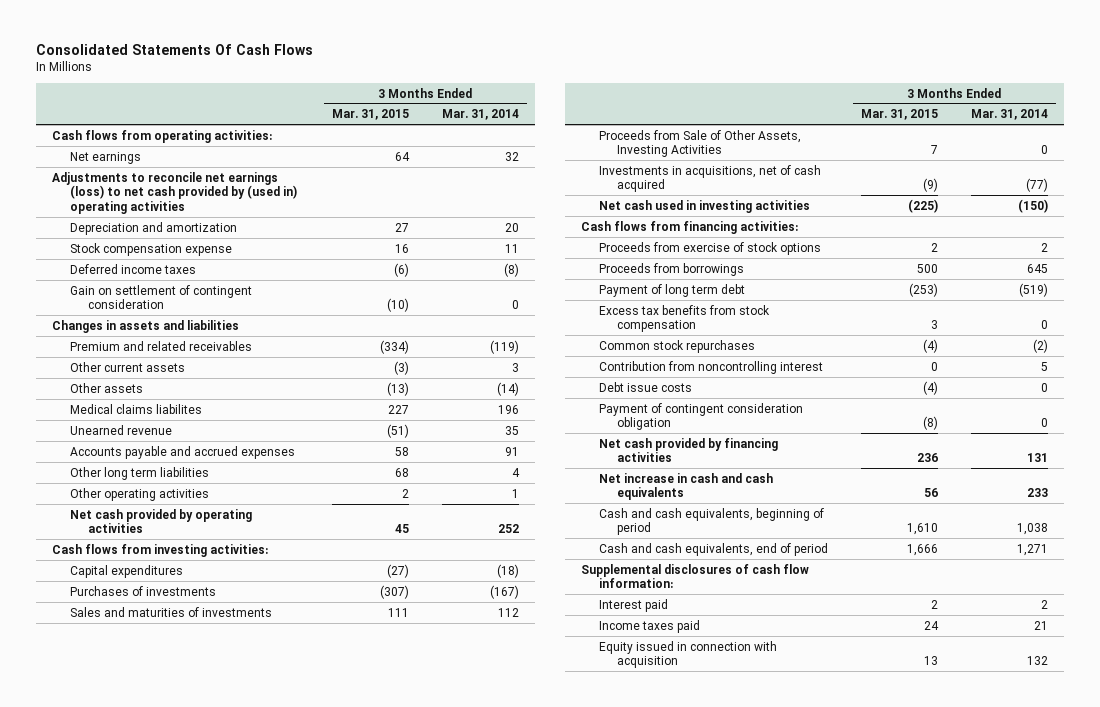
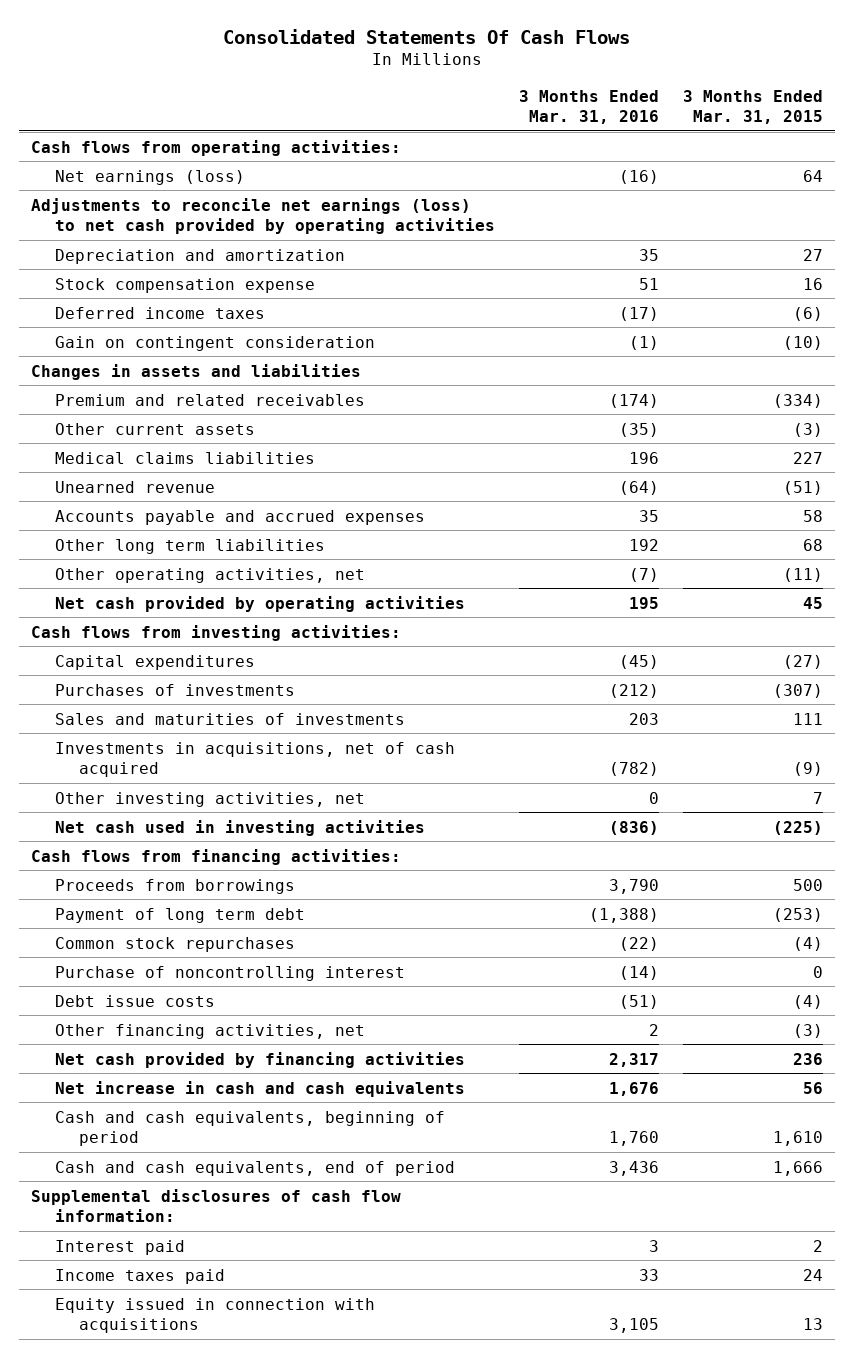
- | 3 Months Ended Mar. 31, 2015 | 3 Months Ended Mar. 31, 2014
+ | 3 Months Ended Mar. 31, 2016 | 3 Months Ended Mar. 31, 2015
- Net earnings | 64 | 32
- Adjustments to reconcile net earnings (loss) to net cash provided by (used in) operating activities
+ Net earnings (loss) | (16) | 64
+ Adjustments to reconcile net earnings (loss) to net cash provided by operating activities
- Gain on settlement of contingent consideration | (10) | 0
+ Gain on contingent consideration | (1) | (10)
- Other assets | (13) | (14)
- Medical claims liabilites | 227 | 196
+ Medical claims liabilities | 196 | 227
- Other operating activities | 2 | 1
+ Other operating activities, net | (7) | (11)
- Proceeds from Sale of Other Assets, Investing Activities | 7 | 0
+ Other investing activities, net | 0 | 7
- Proceeds from exercise of stock options | 2 | 2
- Excess tax benefits from stock compensation | 3 | 0
- Contribution from noncontrolling interest | 0 | 5
+ Purchase of noncontrolling interest | (14) | 0
- Payment of contingent consideration obligation | (8) | 0
+ Other financing activities, net | 2 | (3)
- Equity issued in connection with acquisition | 13 | 132
+ Equity issued in connection with acquisitions | 3,105 | 13

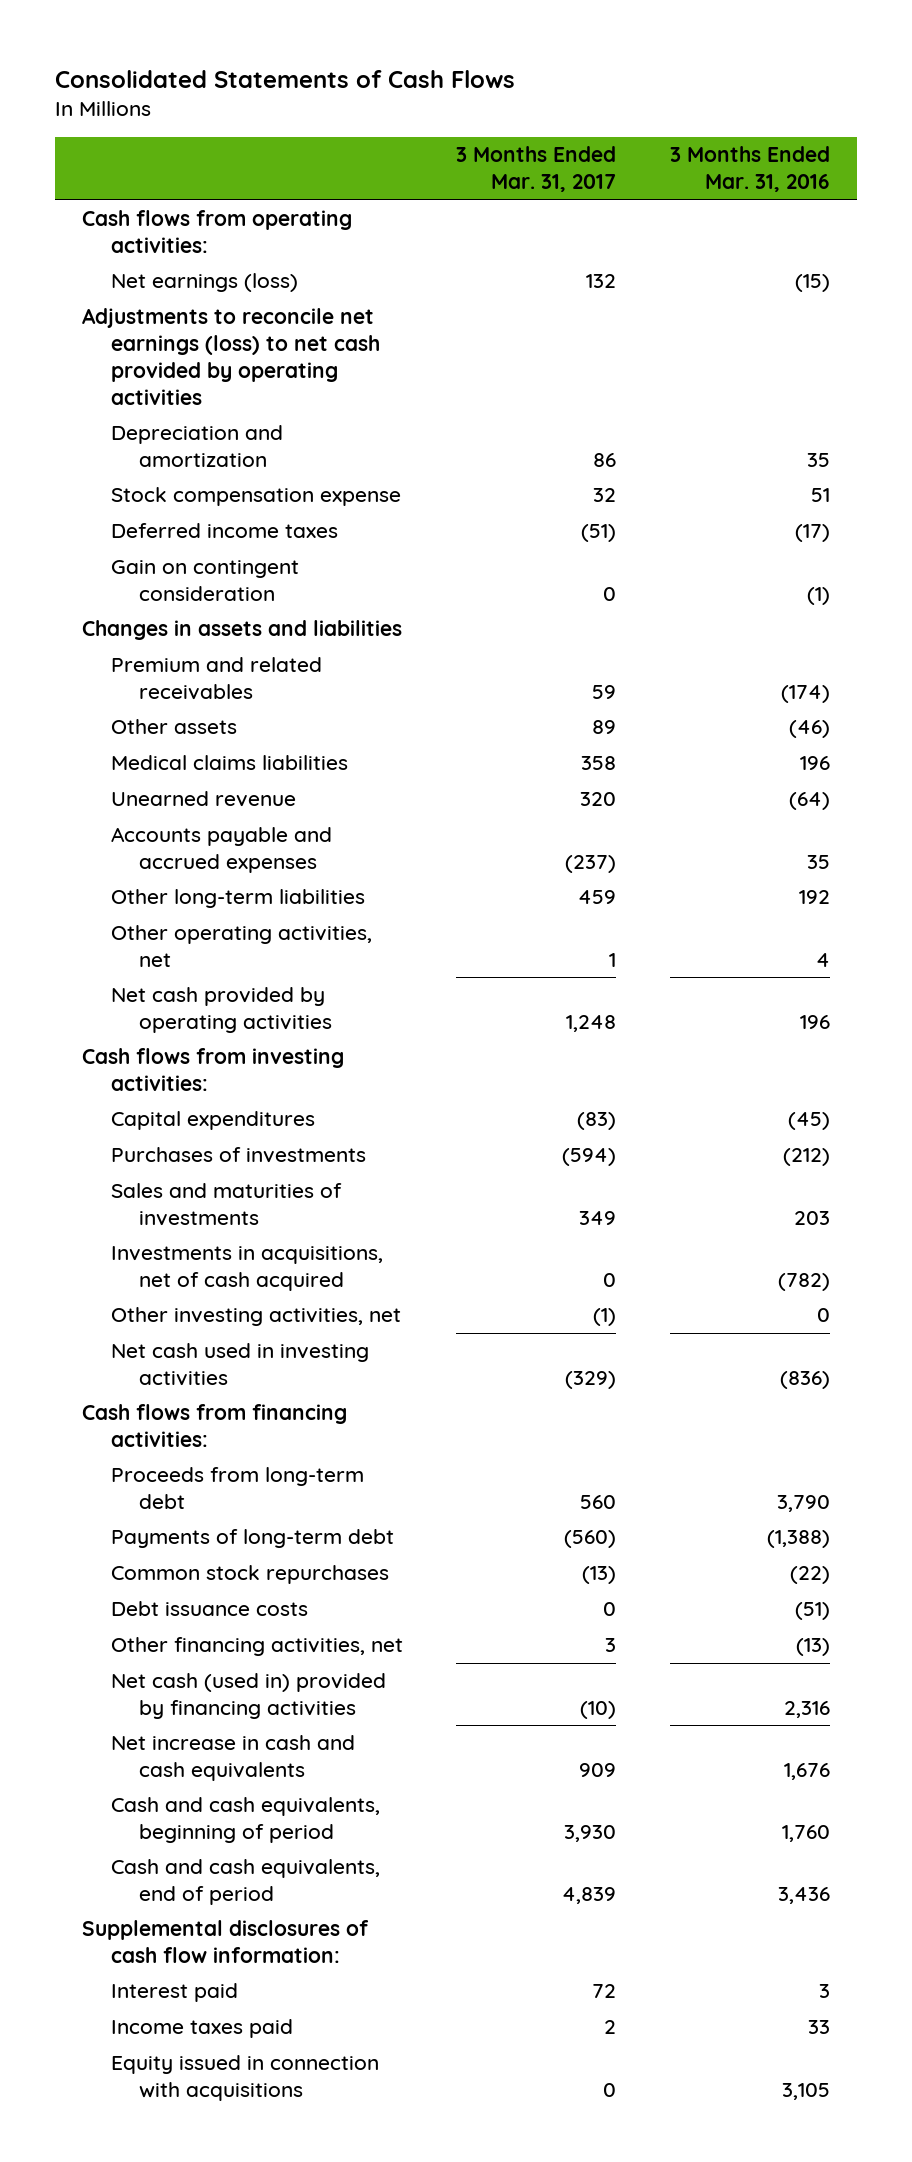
- Consolidated Statements Of Cash Flows
+ Consolidated Statements of Cash Flows
- | 3 Months Ended Mar. 31, 2016 | 3 Months Ended Mar. 31, 2015
+ | 3 Months Ended Mar. 31, 2017 | 3 Months Ended Mar. 31, 2016
- Net earnings (loss) | (16) | 64
+ Net earnings (loss) | 132 | (15)
- Other current assets | (35) | (3)
+ Other assets | 89 | (46)
- Other long term liabilities | 192 | 68
- Other operating activities, net | (7) | (11)
- Net cash provided by operating activities | 195 | 45
+ Other long-term liabilities | 459 | 192
+ Other operating activities, net | 1 | 4
+ Net cash provided by operating activities | 1,248 | 196
- Proceeds from borrowings | 3,790 | 500
- Payment of long term debt | (1,388) | (253)
+ Proceeds from long-term debt | 560 | 3,790
+ Payments of long-term debt | (560) | (1,388)
- Purchase of noncontrolling interest | (14) | 0
- Debt issue costs | (51) | (4)
- Other financing activities, net | 2 | (3)
- Net cash provided by financing activities | 2,317 | 236
+ Debt issuance costs | 0 | (51)
+ Other financing activities, net | 3 | (13)
+ Net cash (used in) provided by financing activities | (10) | 2,316

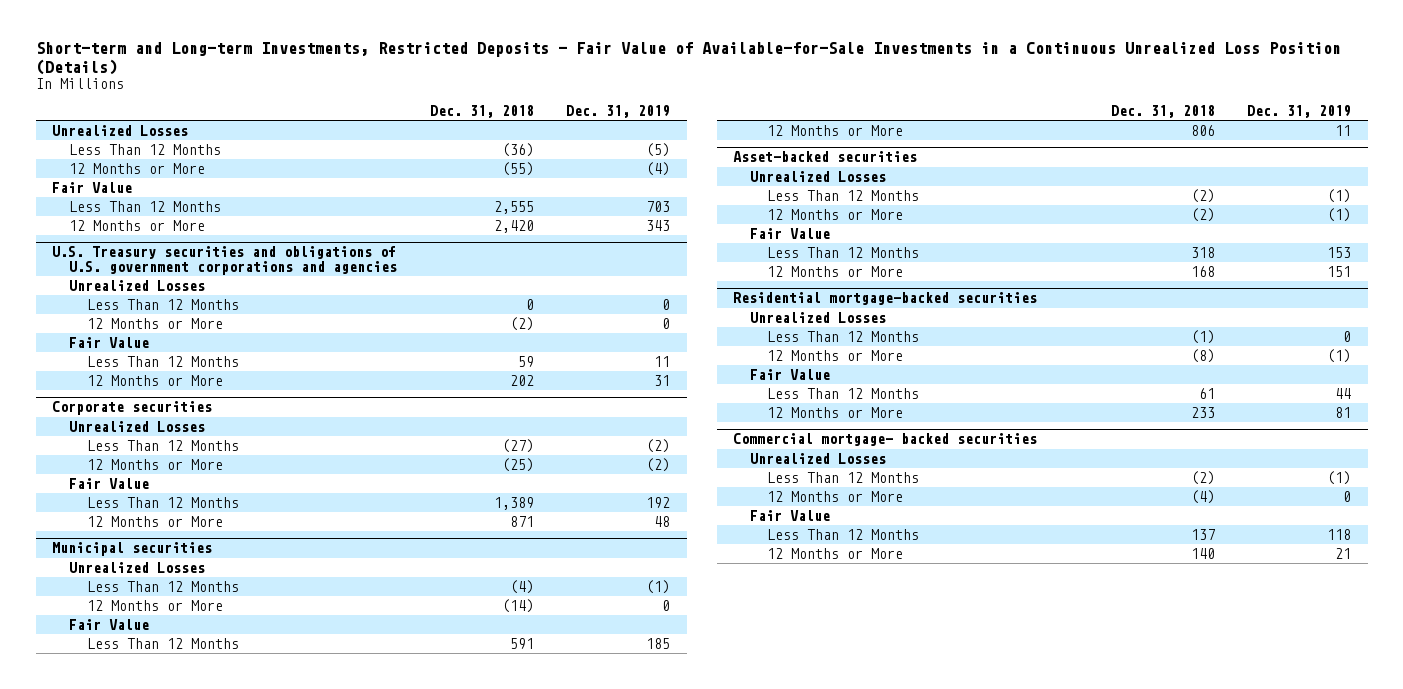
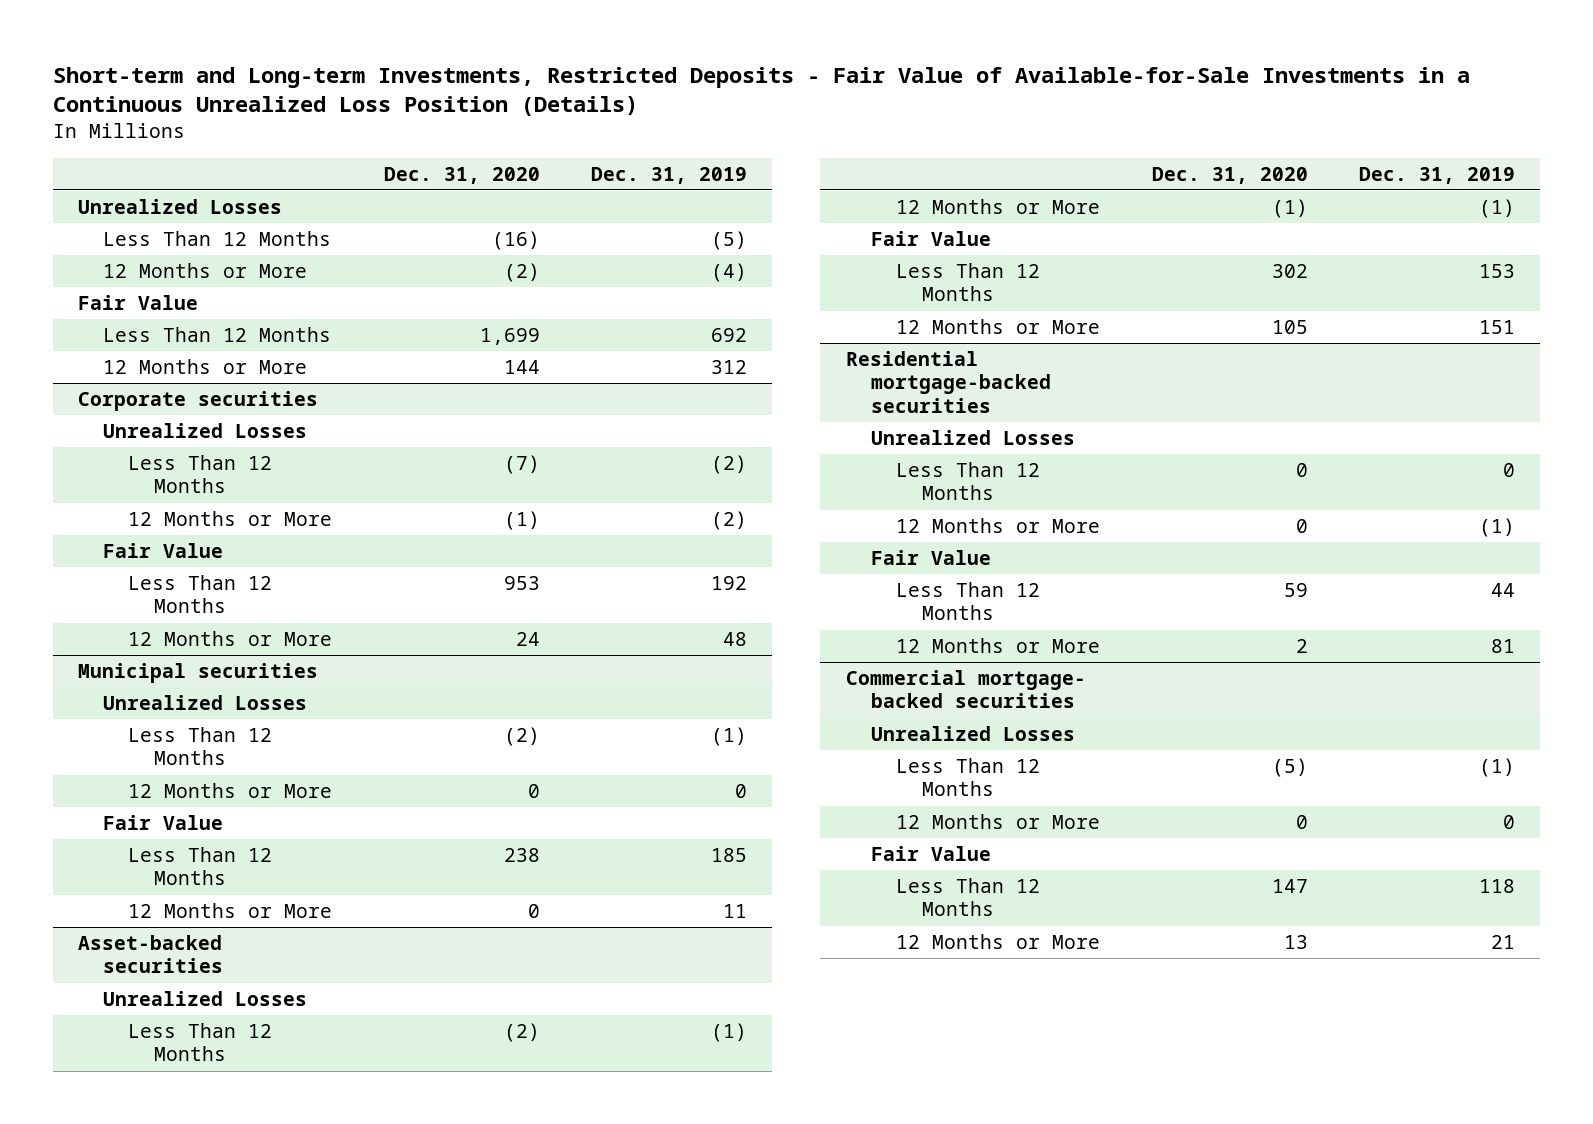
- | Dec. 31, 2018 | Dec. 31, 2019
+ | Dec. 31, 2020 | Dec. 31, 2019
- Less Than 12 Months | 2,555 | 703
- 12 Months or More | 2,420 | 343
- U.S. Treasury securities and obligations of U.S. government corporations and agencies
- Unrealized Losses
- Less Than 12 Months | 0 | 0
- 12 Months or More | (2) | 0
- Fair Value
- Less Than 12 Months | 59 | 11
- 12 Months or More | 202 | 31
+ Less Than 12 Months | 1,699 | 692
+ 12 Months or More | 144 | 312

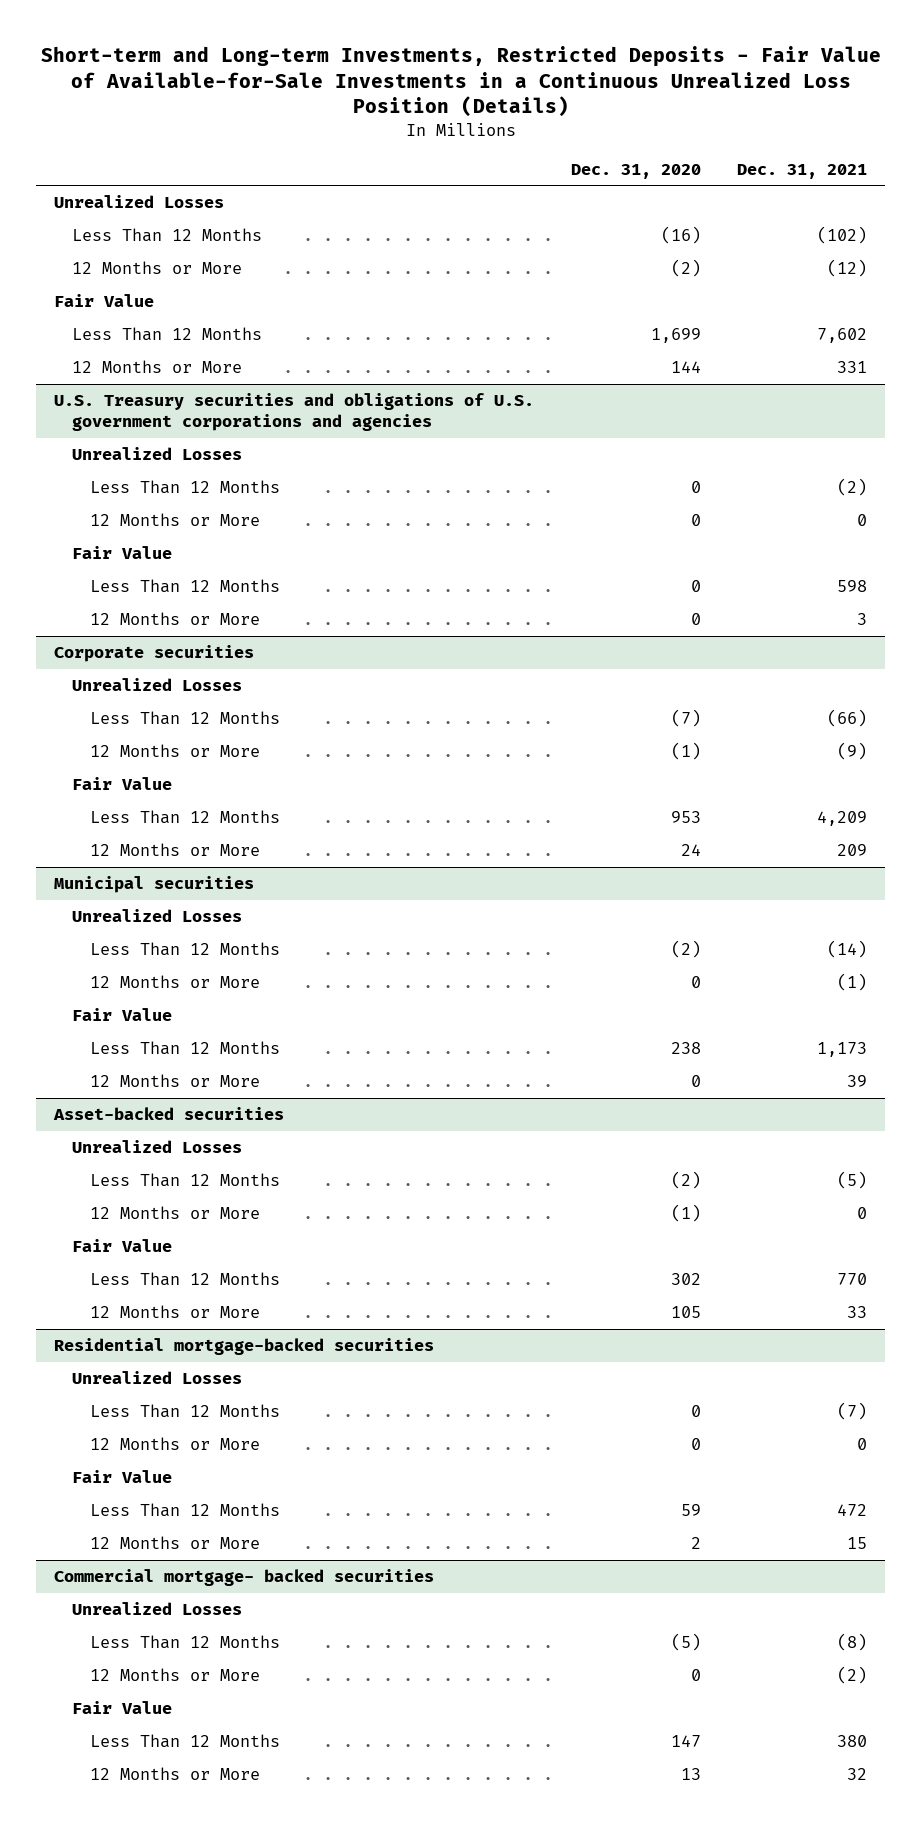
- | Dec. 31, 2020 | Dec. 31, 2019
+ | Dec. 31, 2020 | Dec. 31, 2021
+ U.S. Treasury securities and obligations of U.S. government corporations and agencies
+ Unrealized Losses
+ Less Than 12 Months | 0 | (2)
+ 12 Months or More | 0 | 0
+ Fair Value
+ Less Than 12 Months | 0 | 598
+ 12 Months or More | 0 | 3

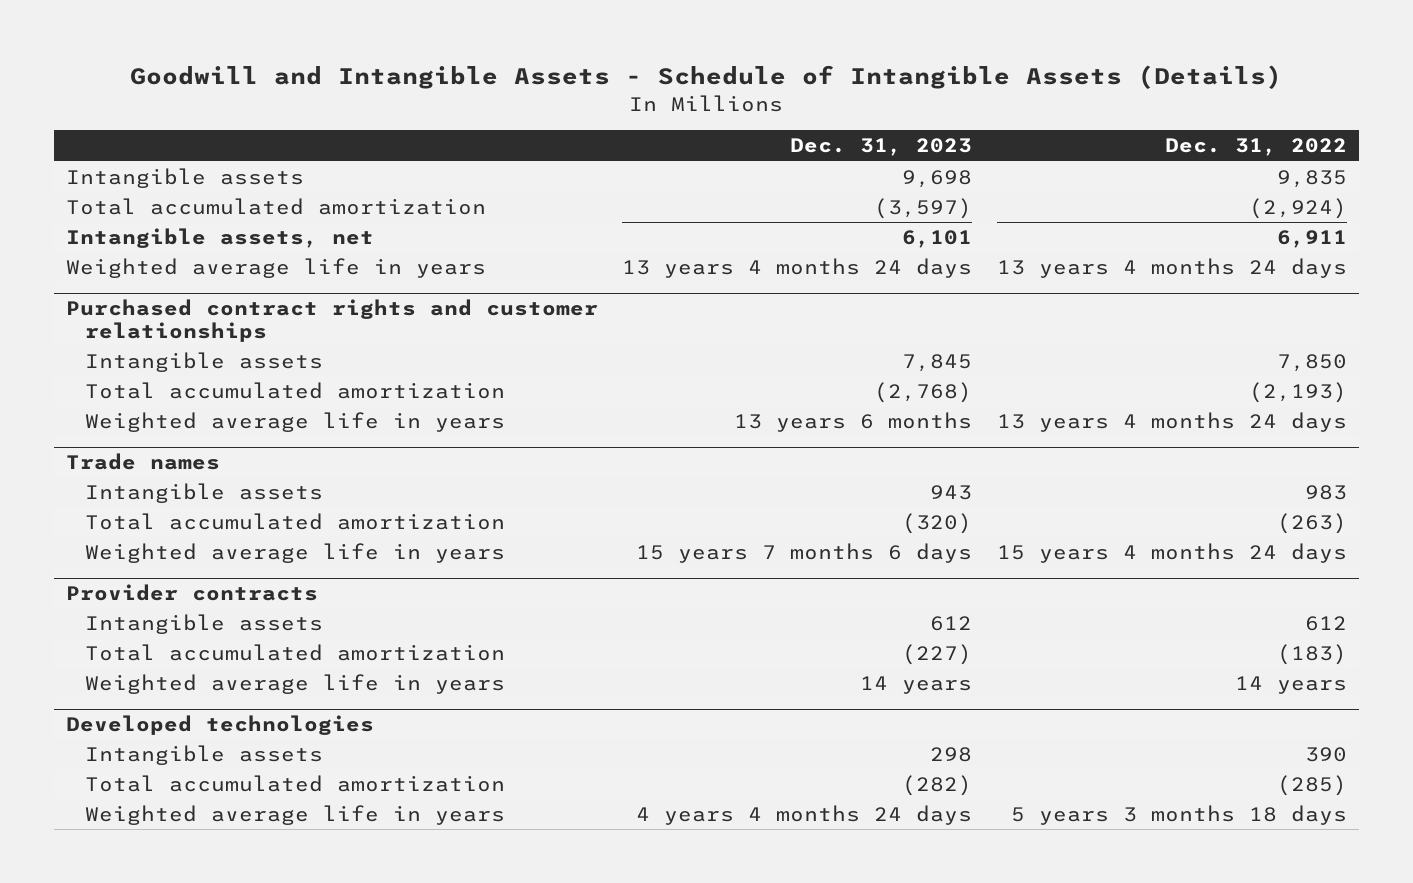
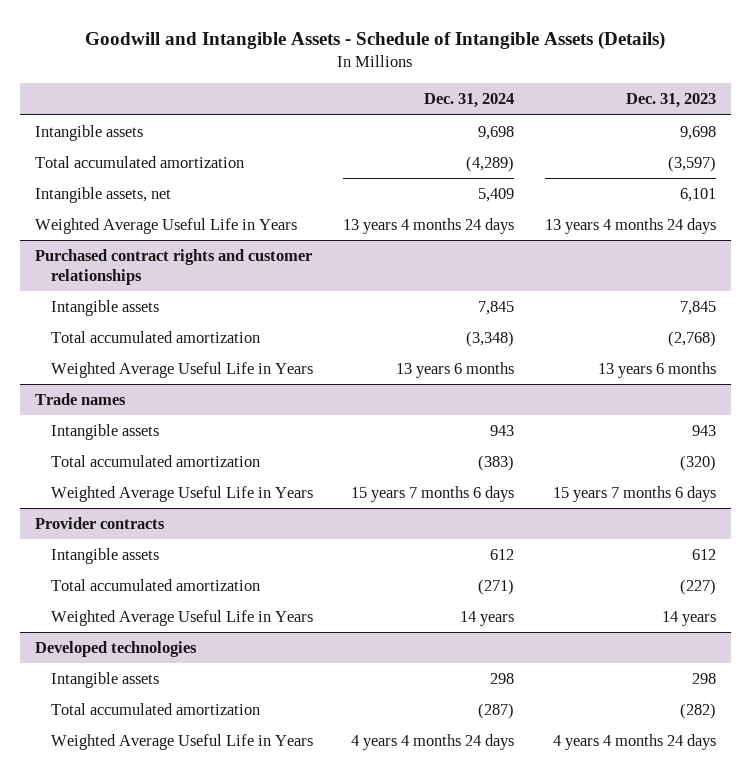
- | Dec. 31, 2023 | Dec. 31, 2022
+ | Dec. 31, 2024 | Dec. 31, 2023
- Weighted average life in years | 13 years 4 months 24 days | 13 years 4 months 24 days
+ Weighted Average Useful Life in Years | 13 years 4 months 24 days | 13 years 4 months 24 days
@ Purchased contract rights and customer relationships
- Weighted average life in years | 13 years 6 months | 13 years 4 months 24 days
+ Weighted Average Useful Life in Years | 13 years 6 months | 13 years 6 months
@ Trade names
- Weighted average life in years | 15 years 7 months 6 days | 15 years 4 months 24 days
+ Weighted Average Useful Life in Years | 15 years 7 months 6 days | 15 years 7 months 6 days
@ Provider contracts
- Weighted average life in years | 14 years | 14 years
+ Weighted Average Useful Life in Years | 14 years | 14 years
@ Developed technologies
- Weighted average life in years | 4 years 4 months 24 days | 5 years 3 months 18 days
+ Weighted Average Useful Life in Years | 4 years 4 months 24 days | 4 years 4 months 24 days

